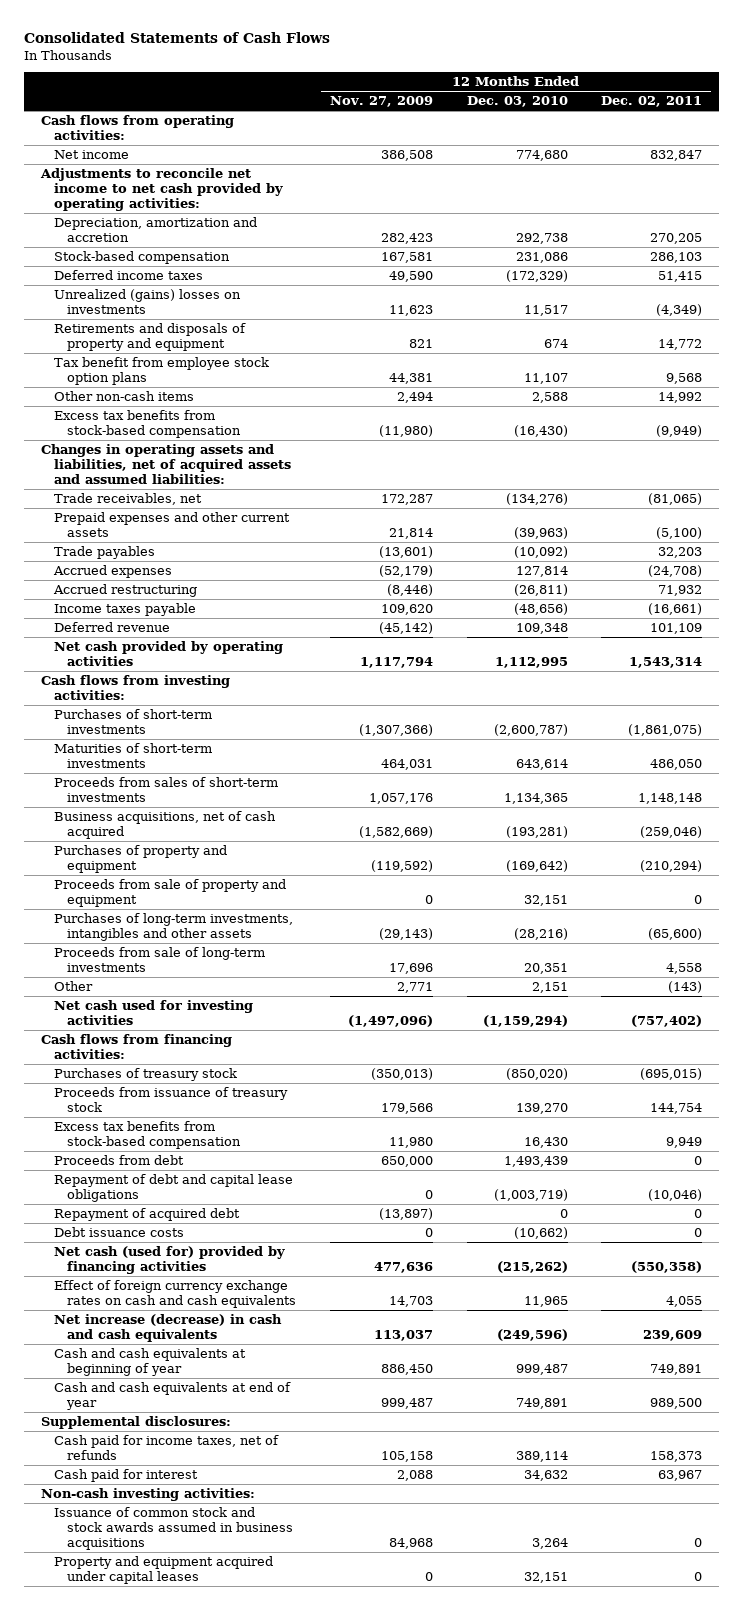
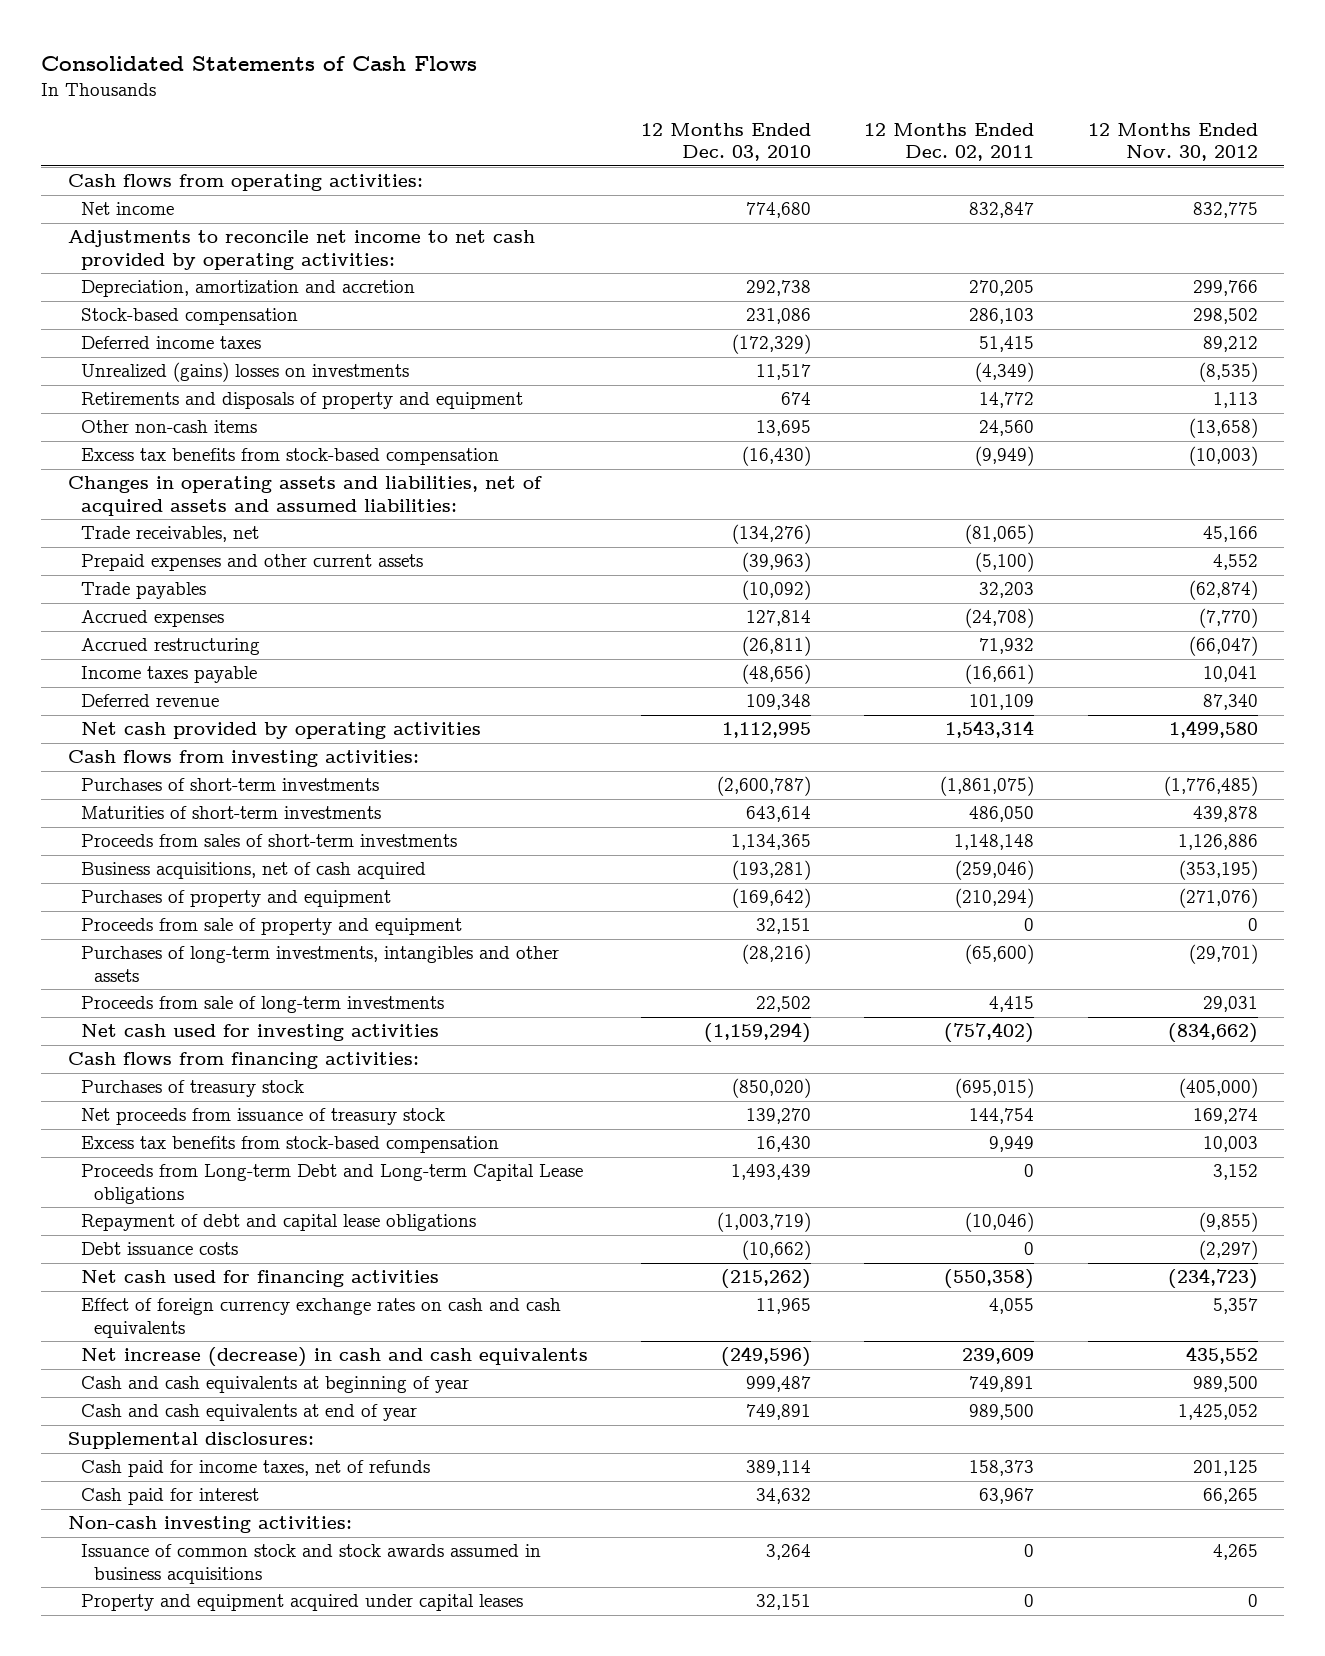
- | 12 Months Ended Nov. 27, 2009 | 12 Months Ended Dec. 03, 2010 | 12 Months Ended Dec. 02, 2011
+ | 12 Months Ended Dec. 03, 2010 | 12 Months Ended Dec. 02, 2011 | 12 Months Ended Nov. 30, 2012
- Tax benefit from employee stock option plans | 44,381 | 11,107 | 9,568
- Other non-cash items | 2,494 | 2,588 | 14,992
+ Other non-cash items | 13,695 | 24,560 | (13,658)
- Proceeds from sale of long-term investments | 17,696 | 20,351 | 4,558
- Other | 2,771 | 2,151 | (143)
+ Proceeds from sale of long-term investments | 22,502 | 4,415 | 29,031
- Proceeds from issuance of treasury stock | 179,566 | 139,270 | 144,754
+ Net proceeds from issuance of treasury stock | 139,270 | 144,754 | 169,274
- Proceeds from debt | 650,000 | 1,493,439 | 0
+ Proceeds from Long-term Debt and Long-term Capital Lease obligations | 1,493,439 | 0 | 3,152
- Repayment of acquired debt | (13,897) | 0 | 0
- Net cash (used for) provided by financing activities | 477,636 | (215,262) | (550,358)
+ Net cash used for financing activities | (215,262) | (550,358) | (234,723)

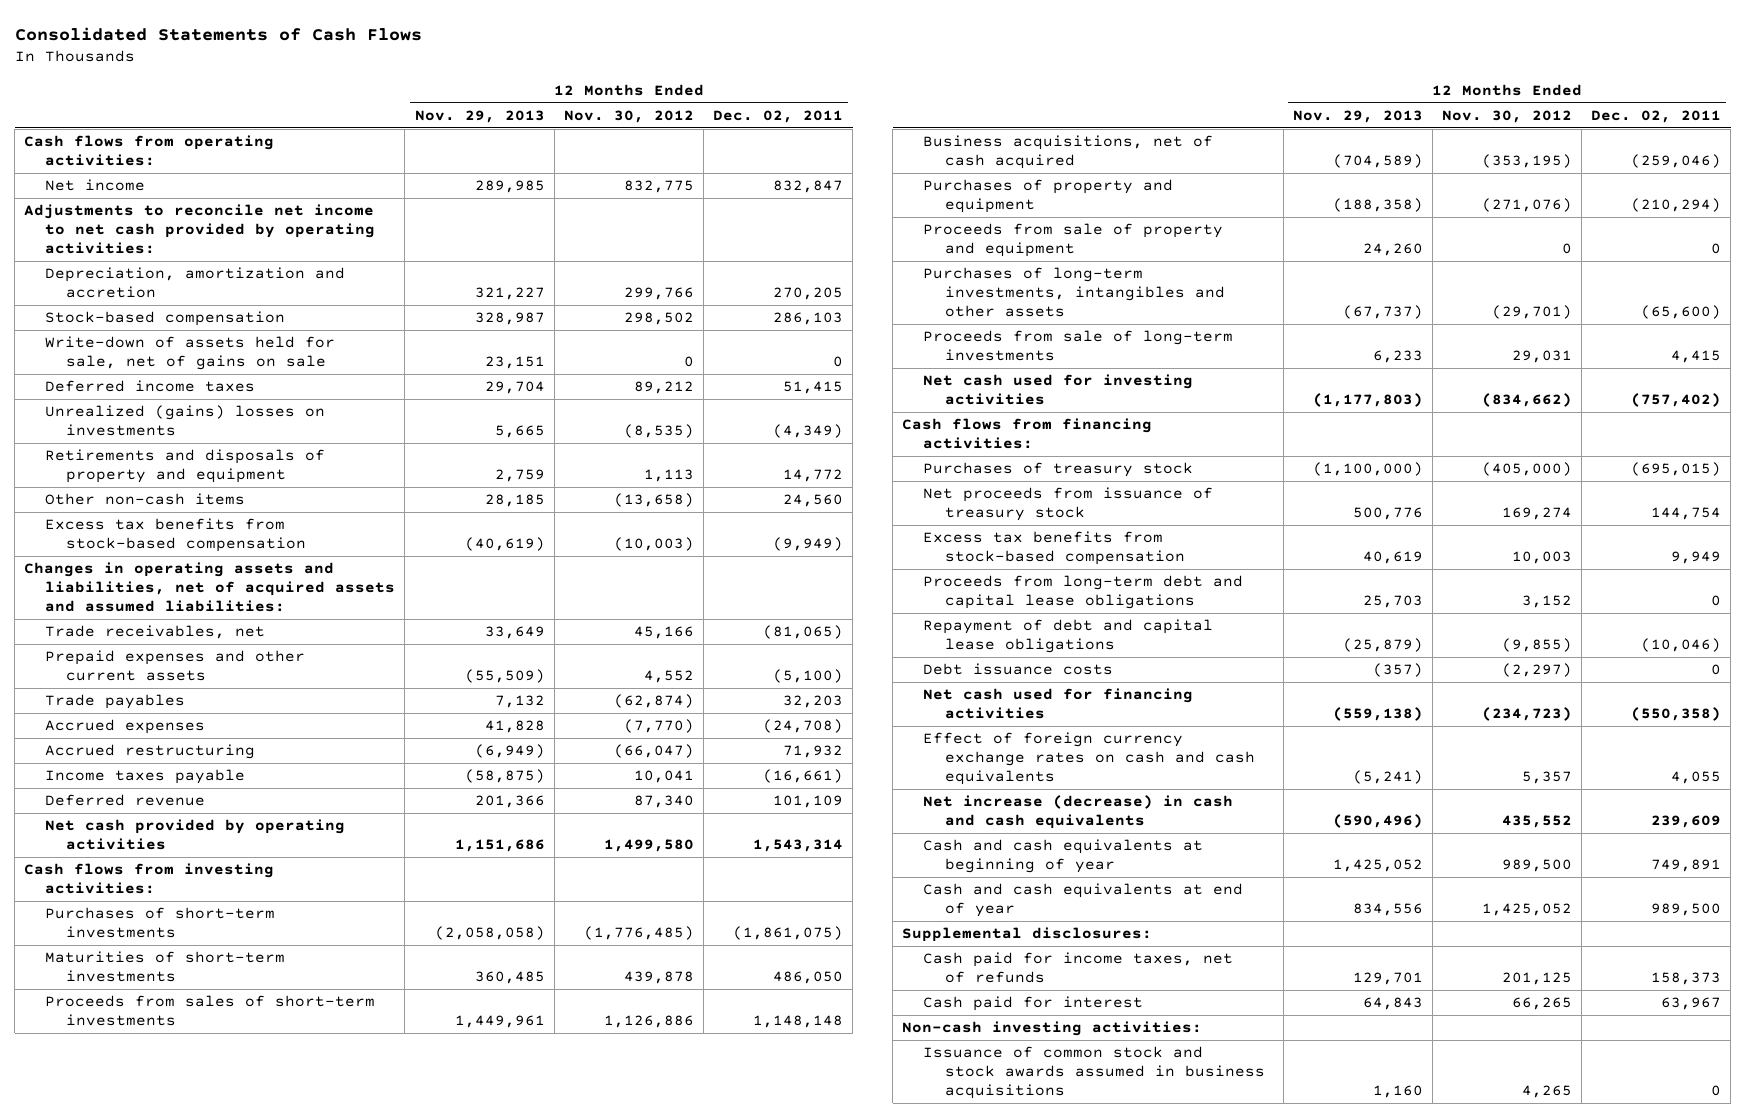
- | 12 Months Ended Dec. 03, 2010 | 12 Months Ended Dec. 02, 2011 | 12 Months Ended Nov. 30, 2012
+ | 12 Months Ended Nov. 29, 2013 | 12 Months Ended Nov. 30, 2012 | 12 Months Ended Dec. 02, 2011
+ Write-down of assets held for sale, net of gains on sale | 23,151 | 0 | 0
- Proceeds from Long-term Debt and Long-term Capital Lease obligations | 1,493,439 | 0 | 3,152
+ Proceeds from long-term debt and capital lease obligations | 25,703 | 3,152 | 0
- Property and equipment acquired under capital leases | 32,151 | 0 | 0

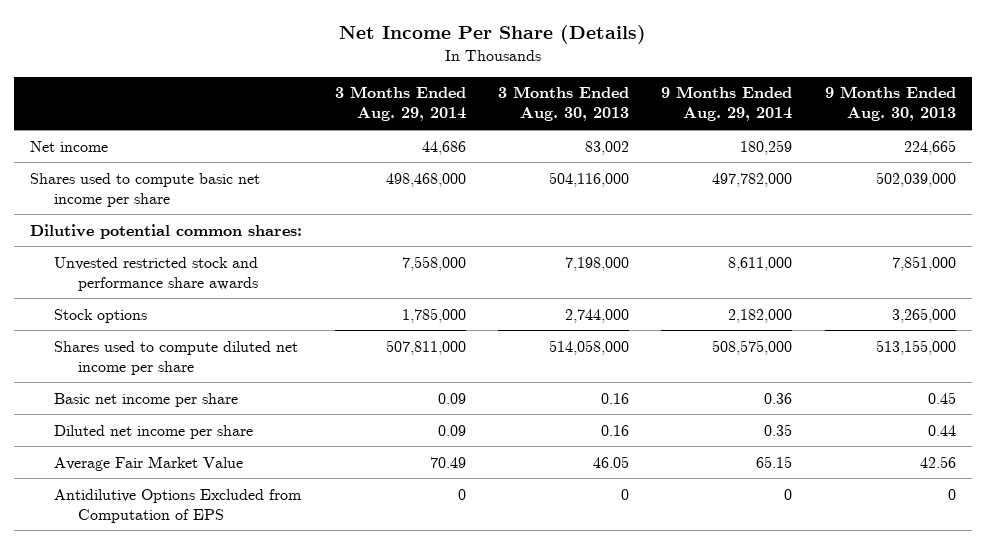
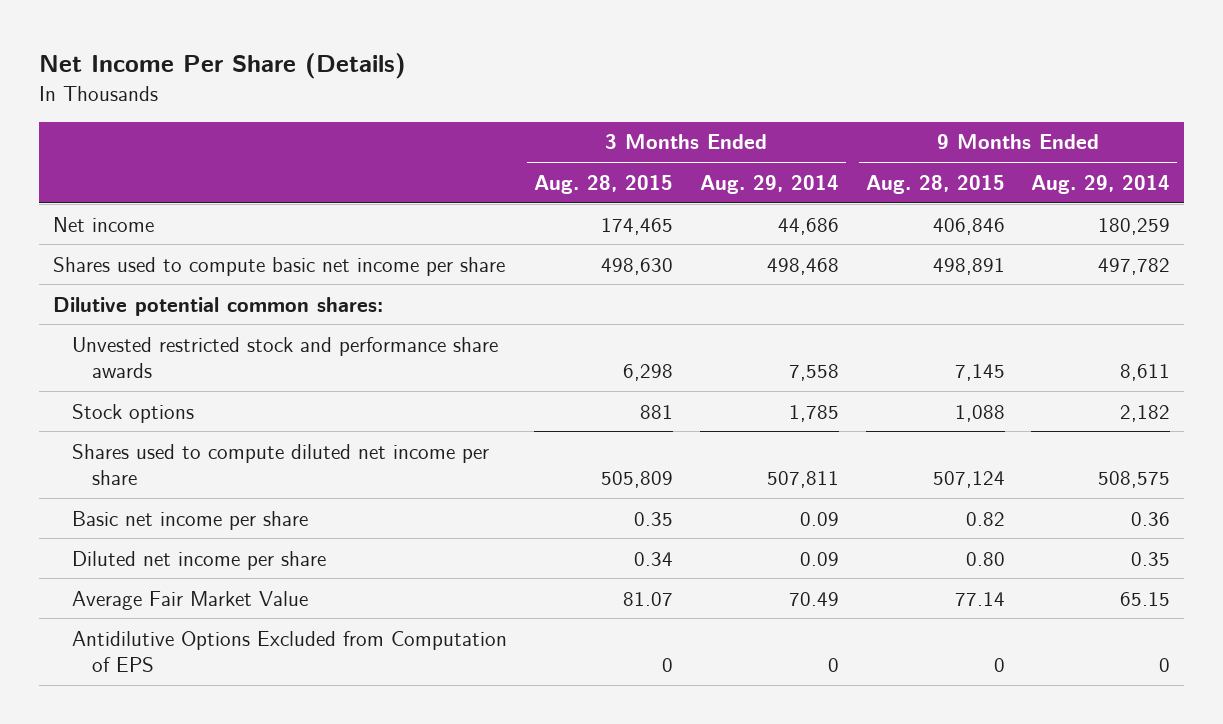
- | 3 Months Ended Aug. 29, 2014 | 3 Months Ended Aug. 30, 2013 | 9 Months Ended Aug. 29, 2014 | 9 Months Ended Aug. 30, 2013
+ | 3 Months Ended Aug. 28, 2015 | 3 Months Ended Aug. 29, 2014 | 9 Months Ended Aug. 28, 2015 | 9 Months Ended Aug. 29, 2014
- Shares used to compute basic net income per share | 498,468,000 | 504,116,000 | 497,782,000 | 502,039,000
+ Shares used to compute basic net income per share | 498,630 | 498,468 | 498,891 | 497,782
- Unvested restricted stock and performance share awards | 7,558,000 | 7,198,000 | 8,611,000 | 7,851,000
- Stock options | 1,785,000 | 2,744,000 | 2,182,000 | 3,265,000
- Shares used to compute diluted net income per share | 507,811,000 | 514,058,000 | 508,575,000 | 513,155,000
+ Unvested restricted stock and performance share awards | 6,298 | 7,558 | 7,145 | 8,611
+ Stock options | 881 | 1,785 | 1,088 | 2,182
+ Shares used to compute diluted net income per share | 505,809 | 507,811 | 507,124 | 508,575

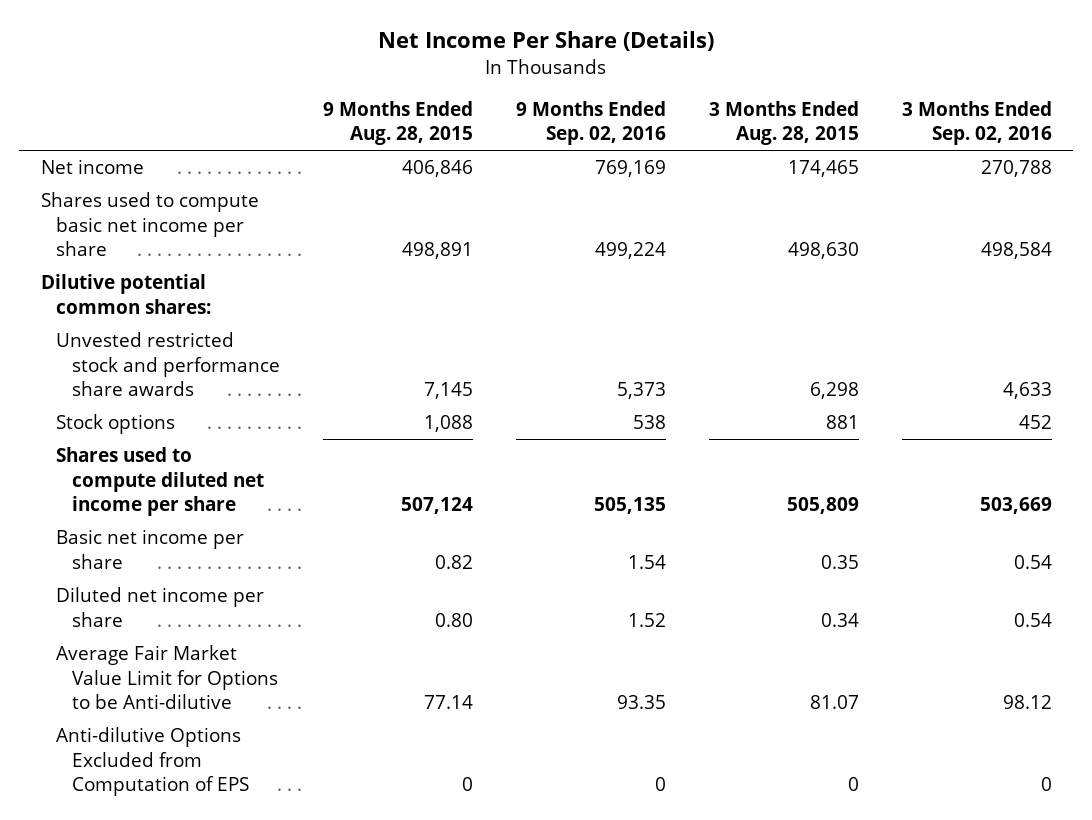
- | 3 Months Ended Aug. 28, 2015 | 3 Months Ended Aug. 29, 2014 | 9 Months Ended Aug. 28, 2015 | 9 Months Ended Aug. 29, 2014
+ | 9 Months Ended Aug. 28, 2015 | 9 Months Ended Sep. 02, 2016 | 3 Months Ended Aug. 28, 2015 | 3 Months Ended Sep. 02, 2016
- Average Fair Market Value | 81.07 | 70.49 | 77.14 | 65.15
- Antidilutive Options Excluded from Computation of EPS | 0 | 0 | 0 | 0
+ Average Fair Market Value Limit for Options to be Anti-dilutive | 77.14 | 93.35 | 81.07 | 98.12
+ Anti-dilutive Options Excluded from Computation of EPS | 0 | 0 | 0 | 0

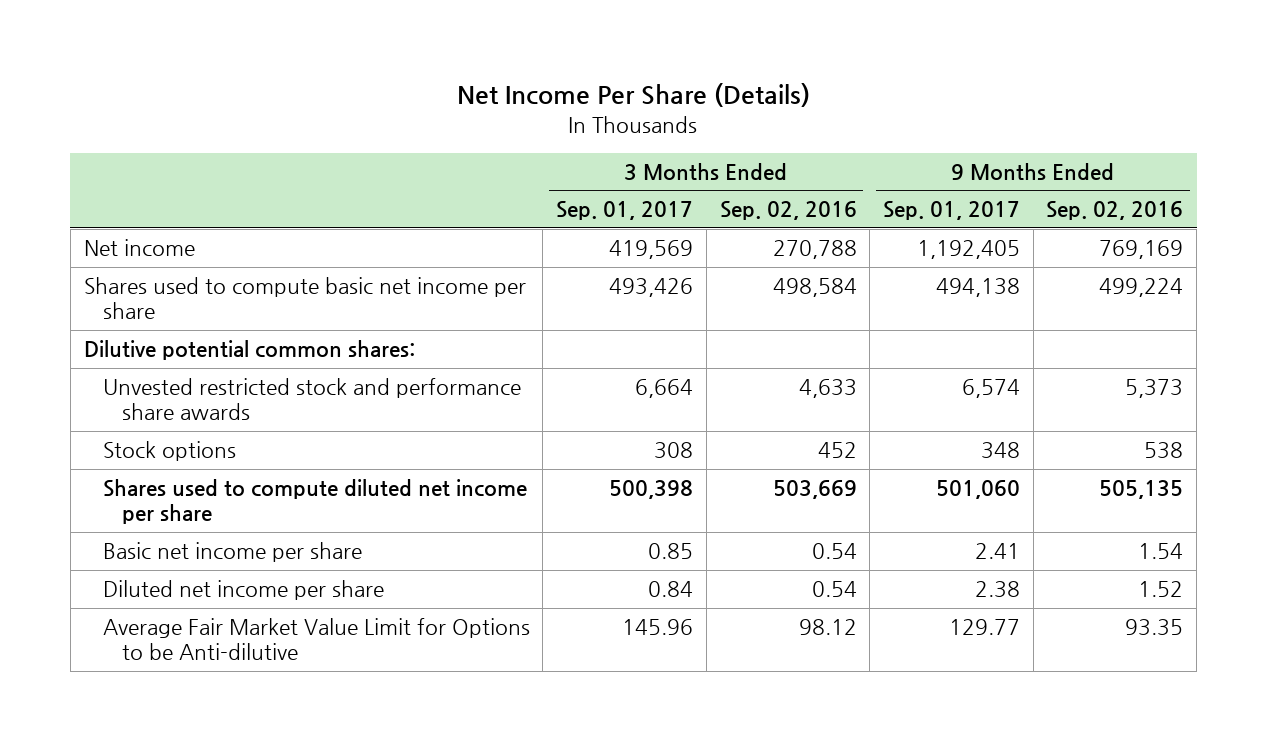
- | 9 Months Ended Aug. 28, 2015 | 9 Months Ended Sep. 02, 2016 | 3 Months Ended Aug. 28, 2015 | 3 Months Ended Sep. 02, 2016
+ | 3 Months Ended Sep. 01, 2017 | 3 Months Ended Sep. 02, 2016 | 9 Months Ended Sep. 01, 2017 | 9 Months Ended Sep. 02, 2016
- Anti-dilutive Options Excluded from Computation of EPS | 0 | 0 | 0 | 0

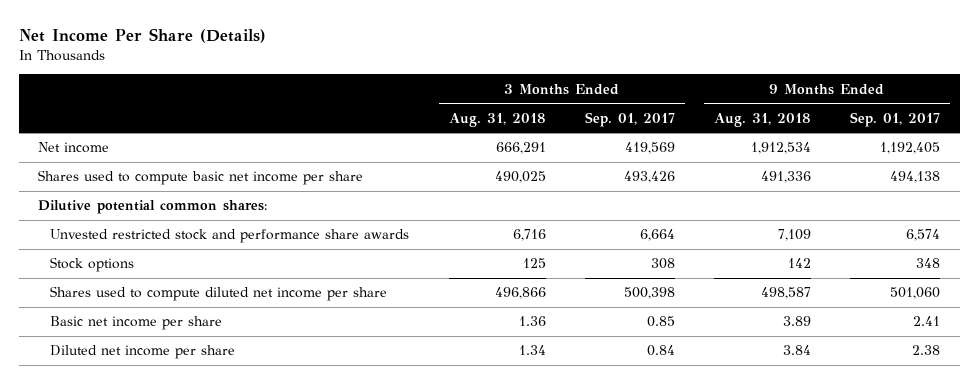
- | 3 Months Ended Sep. 01, 2017 | 3 Months Ended Sep. 02, 2016 | 9 Months Ended Sep. 01, 2017 | 9 Months Ended Sep. 02, 2016
+ | 3 Months Ended Aug. 31, 2018 | 3 Months Ended Sep. 01, 2017 | 9 Months Ended Aug. 31, 2018 | 9 Months Ended Sep. 01, 2017
- Average Fair Market Value Limit for Options to be Anti-dilutive | 145.96 | 98.12 | 129.77 | 93.35

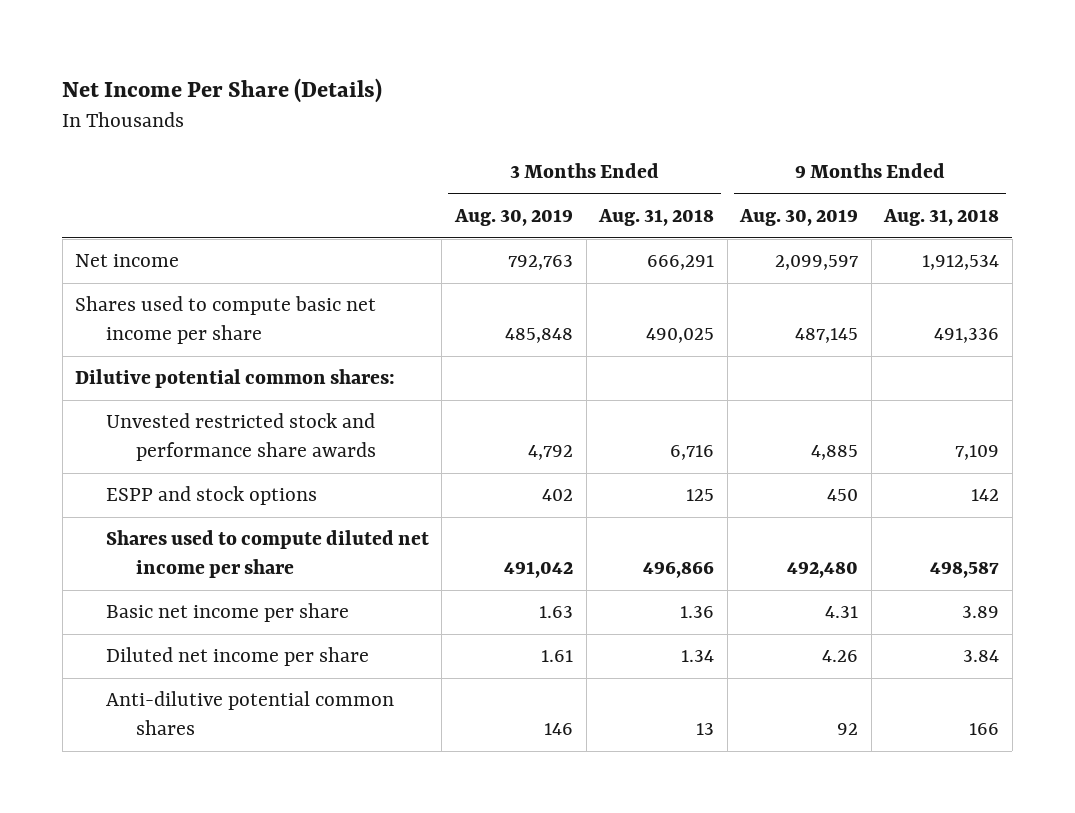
- | 3 Months Ended Aug. 31, 2018 | 3 Months Ended Sep. 01, 2017 | 9 Months Ended Aug. 31, 2018 | 9 Months Ended Sep. 01, 2017
+ | 3 Months Ended Aug. 30, 2019 | 3 Months Ended Aug. 31, 2018 | 9 Months Ended Aug. 30, 2019 | 9 Months Ended Aug. 31, 2018
- Stock options | 125 | 308 | 142 | 348
+ ESPP and stock options | 402 | 125 | 450 | 142
+ Anti-dilutive potential common shares | 146 | 13 | 92 | 166

